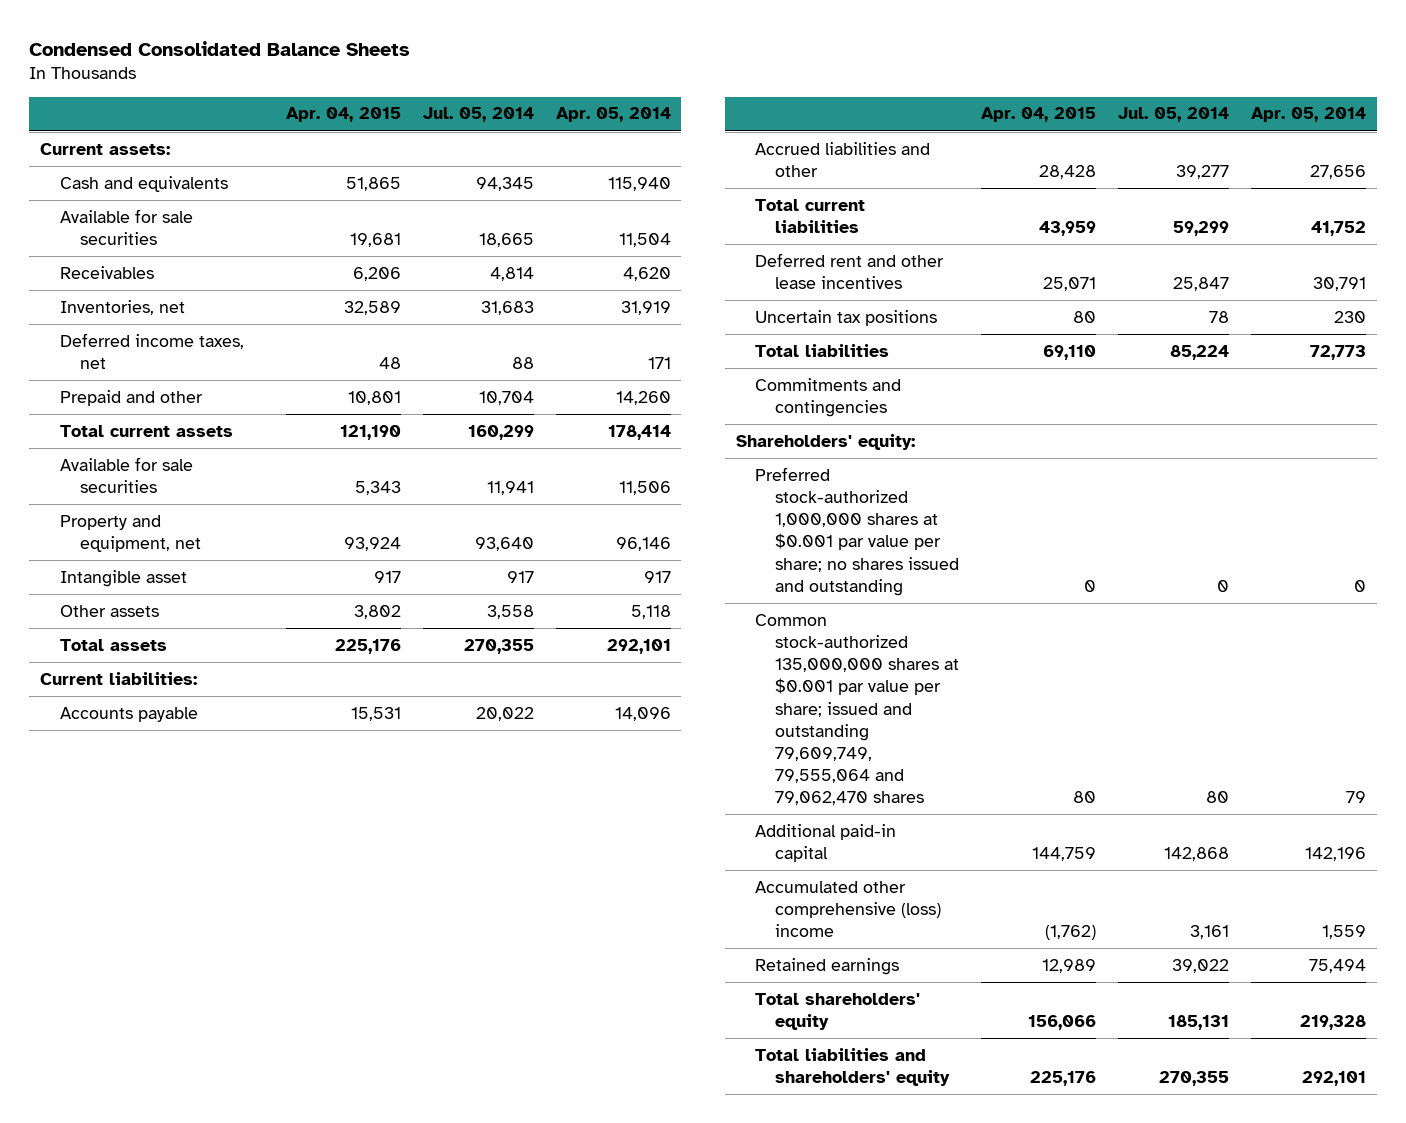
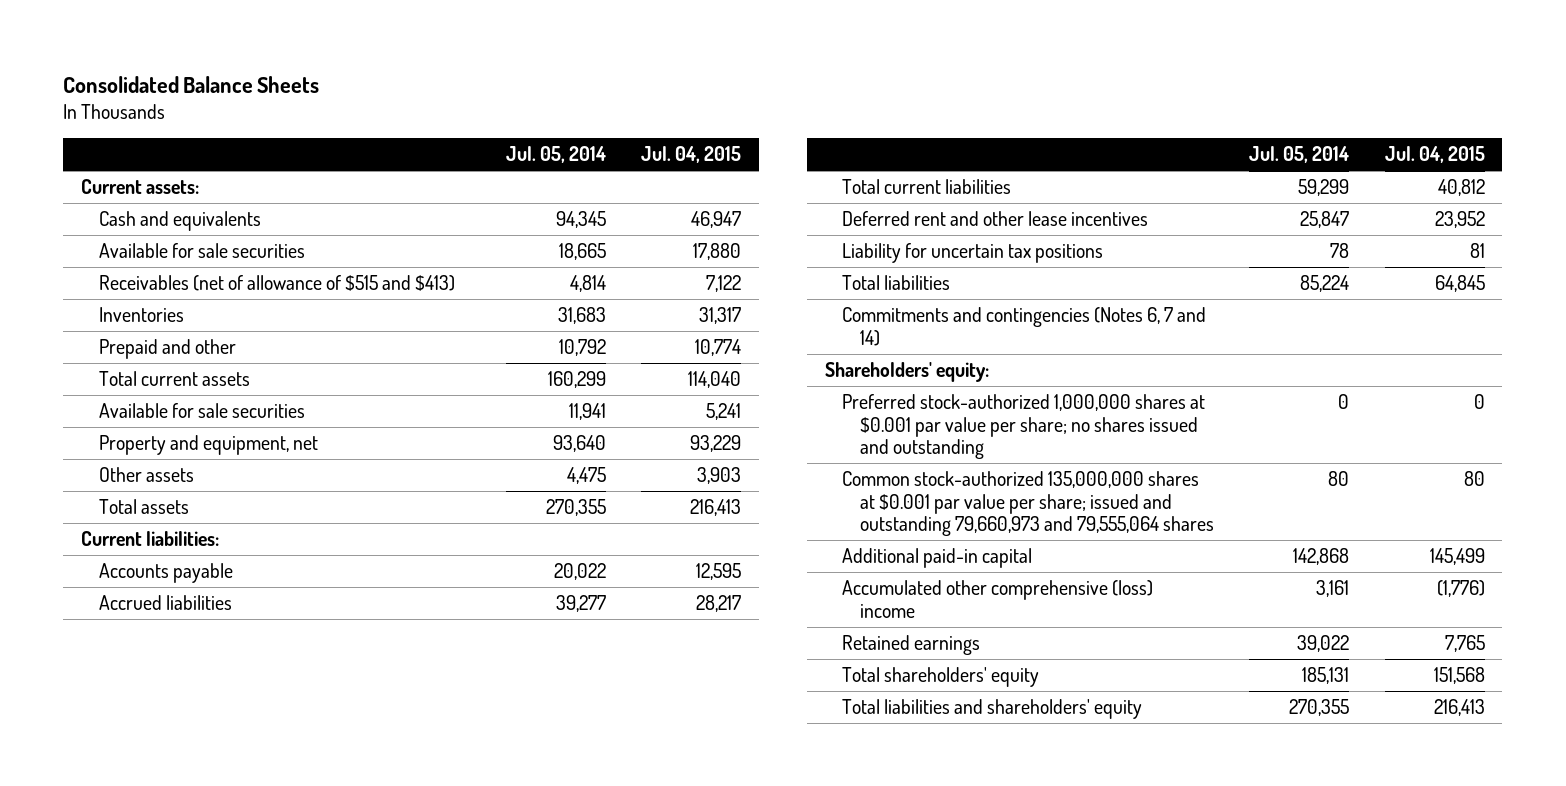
- Condensed Consolidated Balance Sheets
+ Consolidated Balance Sheets
- | Apr. 04, 2015 | Jul. 05, 2014 | Apr. 05, 2014
+ | Jul. 05, 2014 | Jul. 04, 2015
- Receivables | 6,206 | 4,814 | 4,620
- Inventories, net | 32,589 | 31,683 | 31,919
- Deferred income taxes, net | 48 | 88 | 171
- Prepaid and other | 10,801 | 10,704 | 14,260
+ Receivables (net of allowance of $515 and $413) | 4,814 | 7,122
+ Inventories | 31,683 | 31,317
+ Prepaid and other | 10,792 | 10,774
- Intangible asset | 917 | 917 | 917
- Other assets | 3,802 | 3,558 | 5,118
+ Other assets | 4,475 | 3,903
- Accrued liabilities and other | 28,428 | 39,277 | 27,656
+ Accrued liabilities | 39,277 | 28,217
- Uncertain tax positions | 80 | 78 | 230
+ Liability for uncertain tax positions | 78 | 81
- Commitments and contingencies
+ Commitments and contingencies (Notes 6, 7 and 14)
- Common stock-authorized 135,000,000 shares at $0.001 par value per share; issued and outstanding 79,609,749, 79,555,064 and 79,062,470 shares | 80 | 80 | 79
+ Common stock-authorized 135,000,000 shares at $0.001 par value per share; issued and outstanding 79,660,973 and 79,555,064 shares | 80 | 80

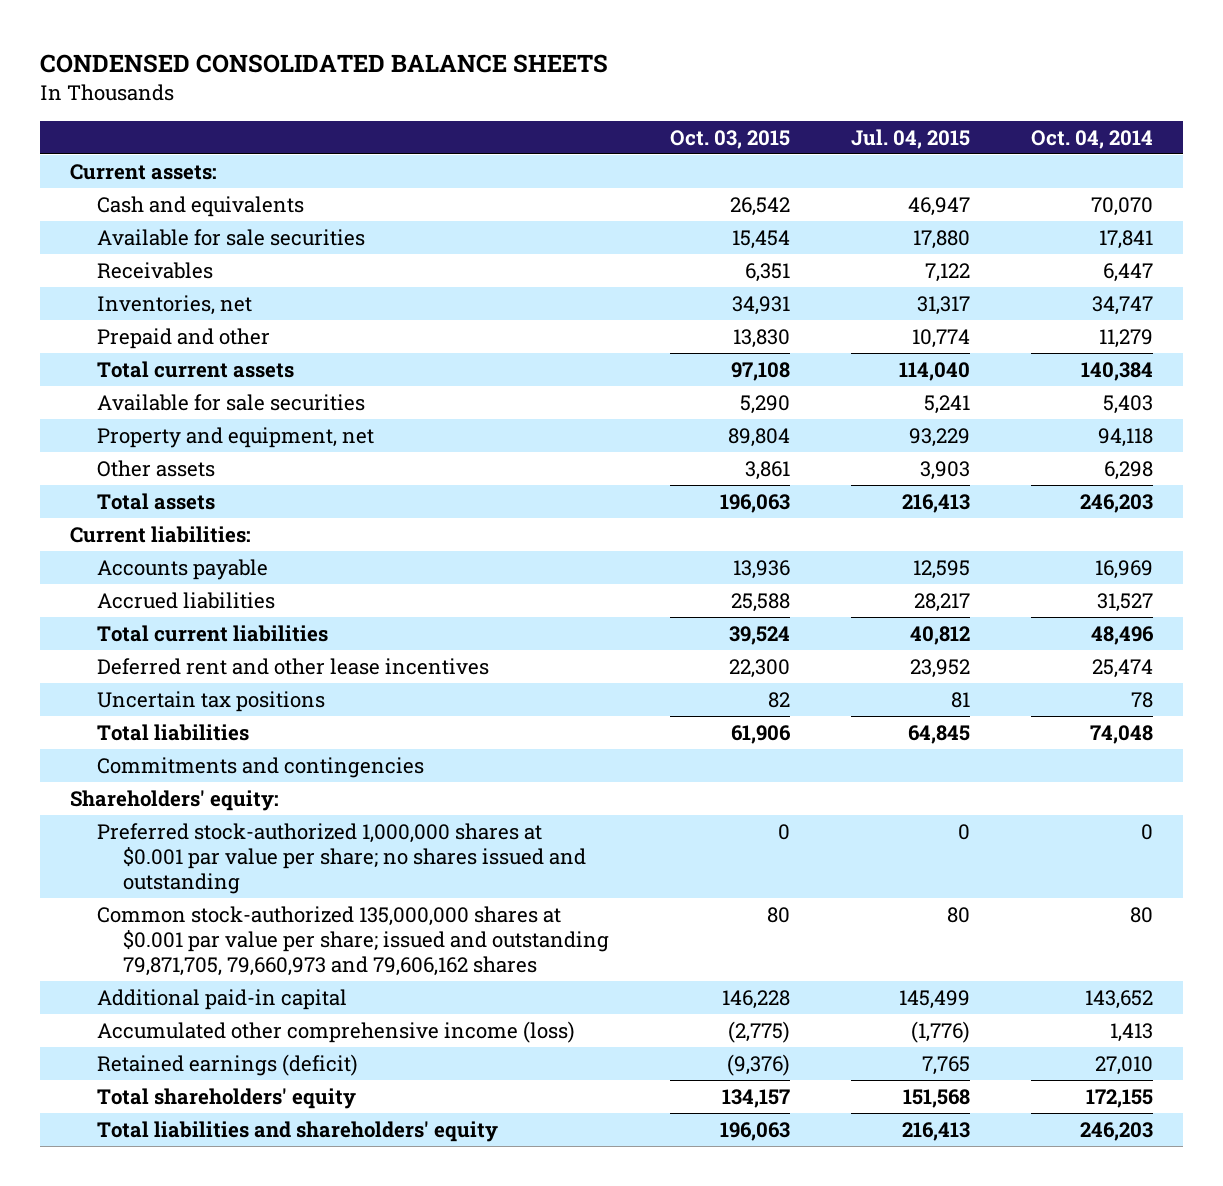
- Consolidated Balance Sheets
+ CONDENSED CONSOLIDATED BALANCE SHEETS
- | Jul. 05, 2014 | Jul. 04, 2015
+ | Oct. 03, 2015 | Jul. 04, 2015 | Oct. 04, 2014
- Receivables (net of allowance of $515 and $413) | 4,814 | 7,122
- Inventories | 31,683 | 31,317
+ Receivables | 6,351 | 7,122 | 6,447
+ Inventories, net | 34,931 | 31,317 | 34,747
- Liability for uncertain tax positions | 78 | 81
+ Uncertain tax positions | 82 | 81 | 78
- Commitments and contingencies (Notes 6, 7 and 14)
+ Commitments and contingencies
- Common stock-authorized 135,000,000 shares at $0.001 par value per share; issued and outstanding 79,660,973 and 79,555,064 shares | 80 | 80
+ Common stock-authorized 135,000,000 shares at $0.001 par value per share; issued and outstanding 79,871,705, 79,660,973 and 79,606,162 shares | 80 | 80 | 80
- Accumulated other comprehensive (loss) income | 3,161 | (1,776)
- Retained earnings | 39,022 | 7,765
+ Accumulated other comprehensive income (loss) | (2,775) | (1,776) | 1,413
+ Retained earnings (deficit) | (9,376) | 7,765 | 27,010

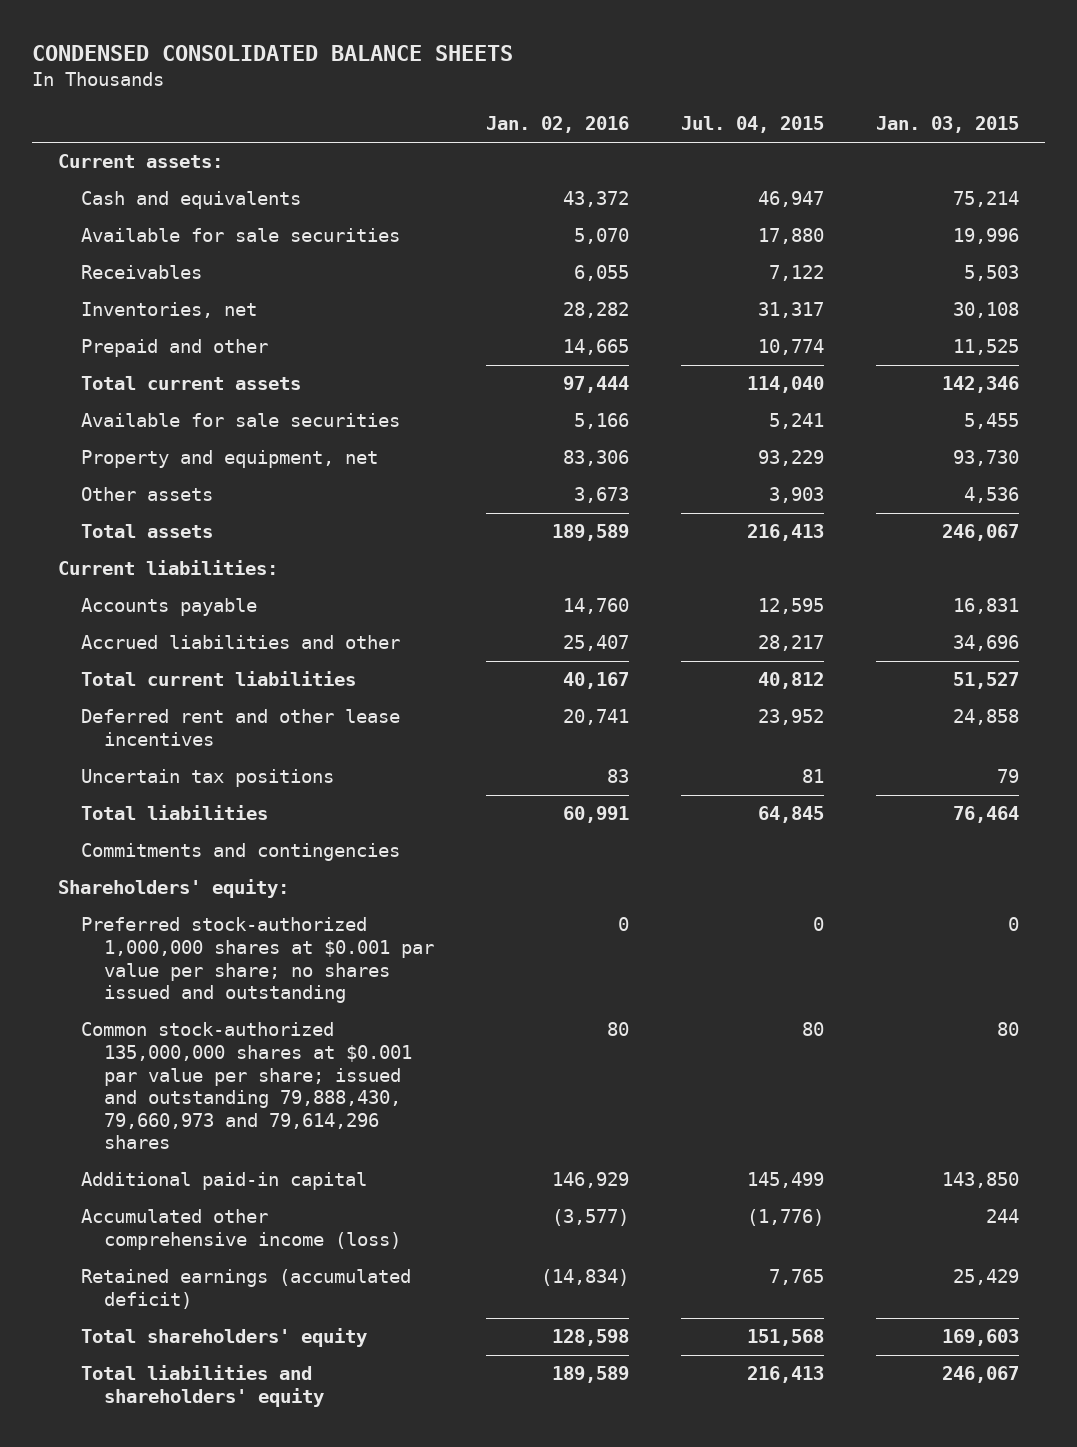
- | Oct. 03, 2015 | Jul. 04, 2015 | Oct. 04, 2014
+ | Jan. 02, 2016 | Jul. 04, 2015 | Jan. 03, 2015
- Accrued liabilities | 25,588 | 28,217 | 31,527
+ Accrued liabilities and other | 25,407 | 28,217 | 34,696
- Common stock-authorized 135,000,000 shares at $0.001 par value per share; issued and outstanding 79,871,705, 79,660,973 and 79,606,162 shares | 80 | 80 | 80
+ Common stock-authorized 135,000,000 shares at $0.001 par value per share; issued and outstanding 79,888,430, 79,660,973 and 79,614,296 shares | 80 | 80 | 80
- Retained earnings (deficit) | (9,376) | 7,765 | 27,010
+ Retained earnings (accumulated deficit) | (14,834) | 7,765 | 25,429

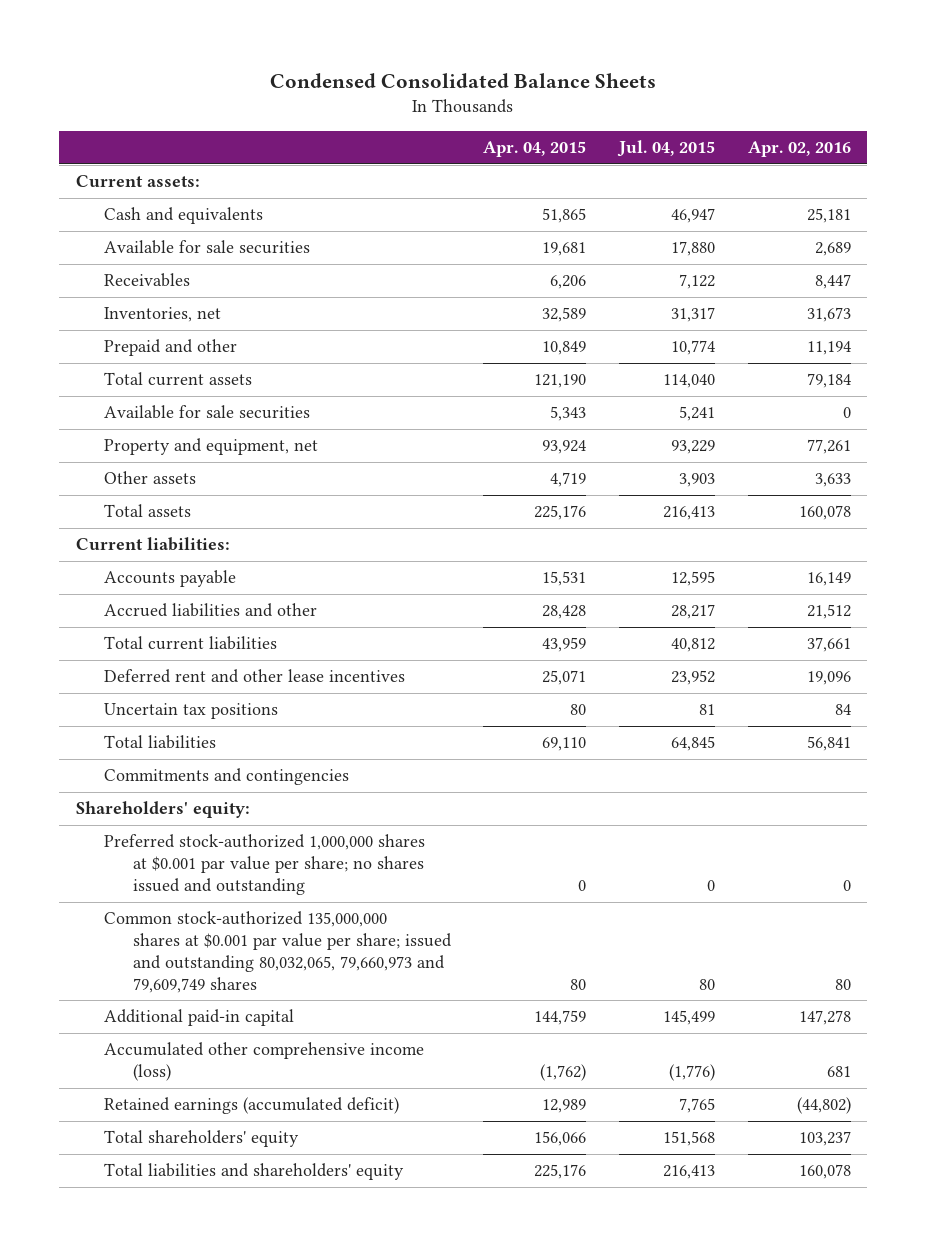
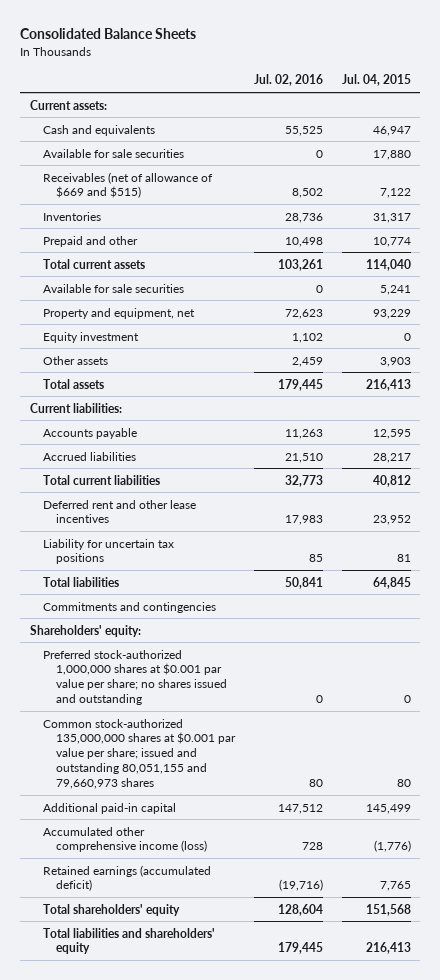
- Condensed Consolidated Balance Sheets
+ Consolidated Balance Sheets
- | Apr. 04, 2015 | Jul. 04, 2015 | Apr. 02, 2016
+ | Jul. 02, 2016 | Jul. 04, 2015
- Receivables | 6,206 | 7,122 | 8,447
- Inventories, net | 32,589 | 31,317 | 31,673
+ Receivables (net of allowance of $669 and $515) | 8,502 | 7,122
+ Inventories | 28,736 | 31,317
+ Equity investment | 1,102 | 0
- Accrued liabilities and other | 28,428 | 28,217 | 21,512
+ Accrued liabilities | 21,510 | 28,217
- Uncertain tax positions | 80 | 81 | 84
+ Liability for uncertain tax positions | 85 | 81
- Common stock-authorized 135,000,000 shares at $0.001 par value per share; issued and outstanding 80,032,065, 79,660,973 and 79,609,749 shares | 80 | 80 | 80
+ Common stock-authorized 135,000,000 shares at $0.001 par value per share; issued and outstanding 80,051,155 and 79,660,973 shares | 80 | 80

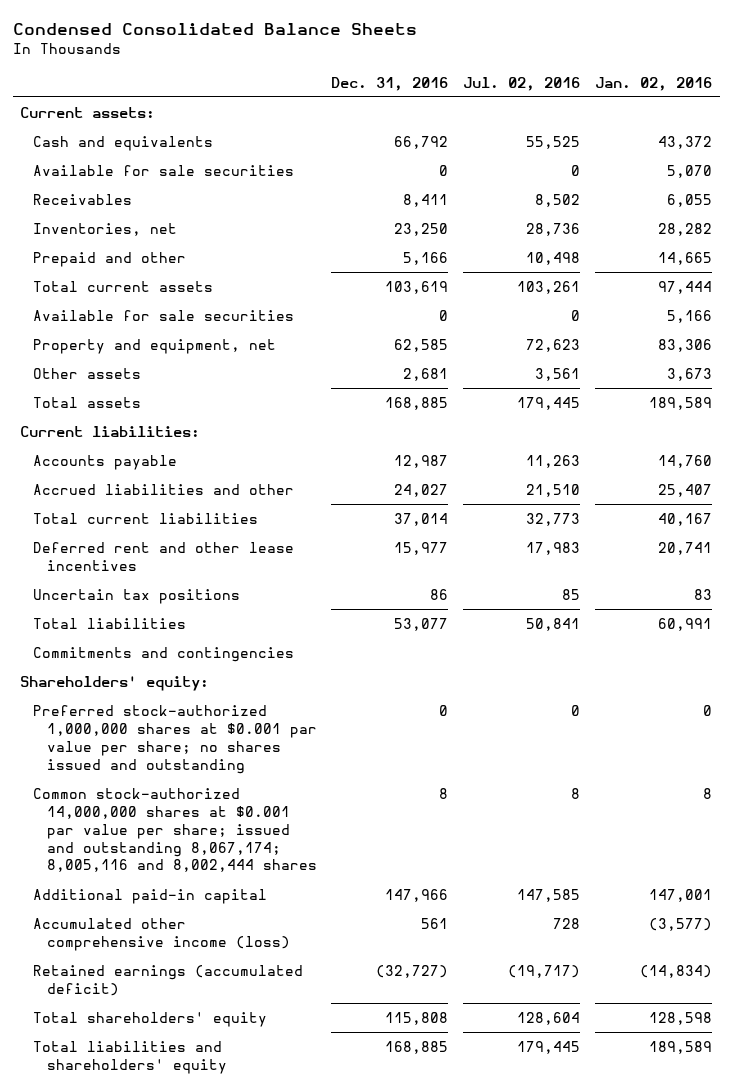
- Consolidated Balance Sheets
+ Condensed Consolidated Balance Sheets
- | Jul. 02, 2016 | Jul. 04, 2015
+ | Dec. 31, 2016 | Jul. 02, 2016 | Jan. 02, 2016
- Receivables (net of allowance of $669 and $515) | 8,502 | 7,122
- Inventories | 28,736 | 31,317
+ Receivables | 8,411 | 8,502 | 6,055
+ Inventories, net | 23,250 | 28,736 | 28,282
- Equity investment | 1,102 | 0
- Other assets | 2,459 | 3,903
+ Other assets | 2,681 | 3,561 | 3,673
- Accrued liabilities | 21,510 | 28,217
+ Accrued liabilities and other | 24,027 | 21,510 | 25,407
- Liability for uncertain tax positions | 85 | 81
+ Uncertain tax positions | 86 | 85 | 83
- Common stock-authorized 135,000,000 shares at $0.001 par value per share; issued and outstanding 80,051,155 and 79,660,973 shares | 80 | 80
- Additional paid-in capital | 147,512 | 145,499
+ Common stock-authorized 14,000,000 shares at $0.001 par value per share; issued and outstanding 8,067,174; 8,005,116 and 8,002,444 shares | 8 | 8 | 8
+ Additional paid-in capital | 147,966 | 147,585 | 147,001
- Retained earnings (accumulated deficit) | (19,716) | 7,765
+ Retained earnings (accumulated deficit) | (32,727) | (19,717) | (14,834)

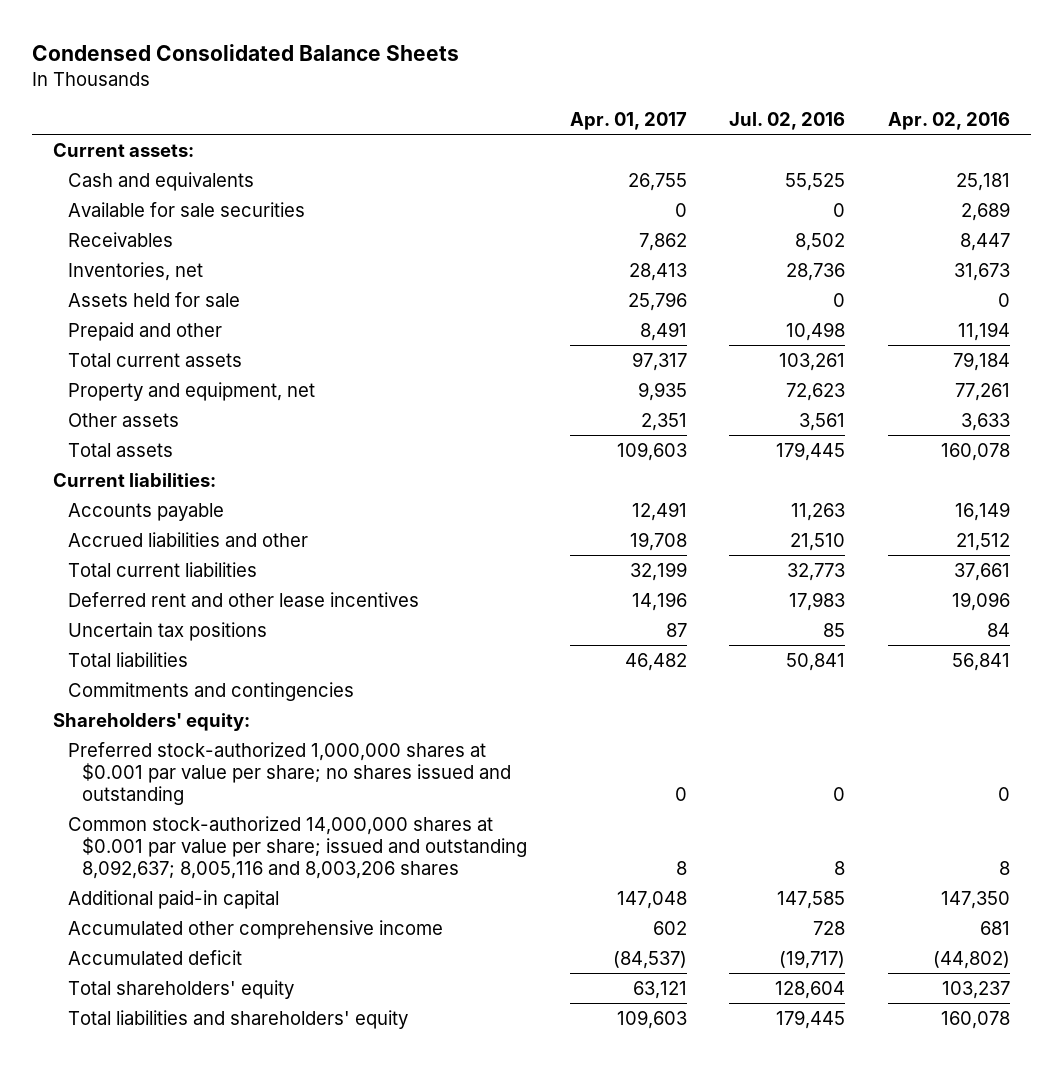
- | Dec. 31, 2016 | Jul. 02, 2016 | Jan. 02, 2016
+ | Apr. 01, 2017 | Jul. 02, 2016 | Apr. 02, 2016
+ Assets held for sale | 25,796 | 0 | 0
- Available for sale securities | 0 | 0 | 5,166
- Common stock-authorized 14,000,000 shares at $0.001 par value per share; issued and outstanding 8,067,174; 8,005,116 and 8,002,444 shares | 8 | 8 | 8
+ Common stock-authorized 14,000,000 shares at $0.001 par value per share; issued and outstanding 8,092,637; 8,005,116 and 8,003,206 shares | 8 | 8 | 8
- Accumulated other comprehensive income (loss) | 561 | 728 | (3,577)
- Retained earnings (accumulated deficit) | (32,727) | (19,717) | (14,834)
+ Accumulated other comprehensive income | 602 | 728 | 681
+ Accumulated deficit | (84,537) | (19,717) | (44,802)

